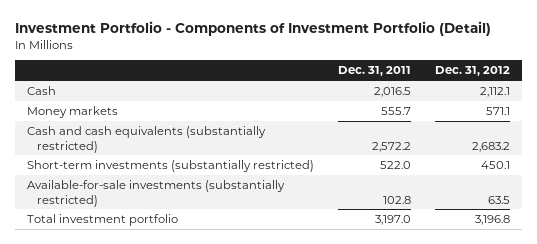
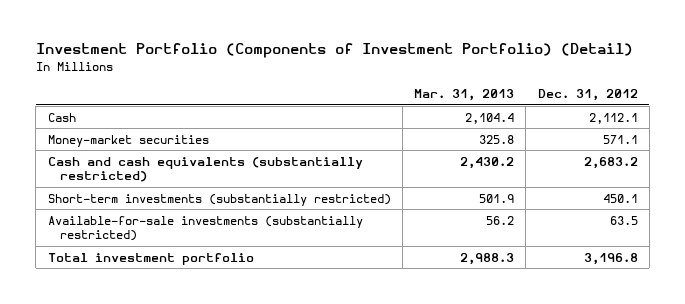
- Investment Portfolio - Components of Investment Portfolio (Detail)
+ Investment Portfolio (Components of Investment Portfolio) (Detail)
- | Dec. 31, 2011 | Dec. 31, 2012
+ | Mar. 31, 2013 | Dec. 31, 2012
- Money markets | 555.7 | 571.1
+ Money-market securities | 325.8 | 571.1

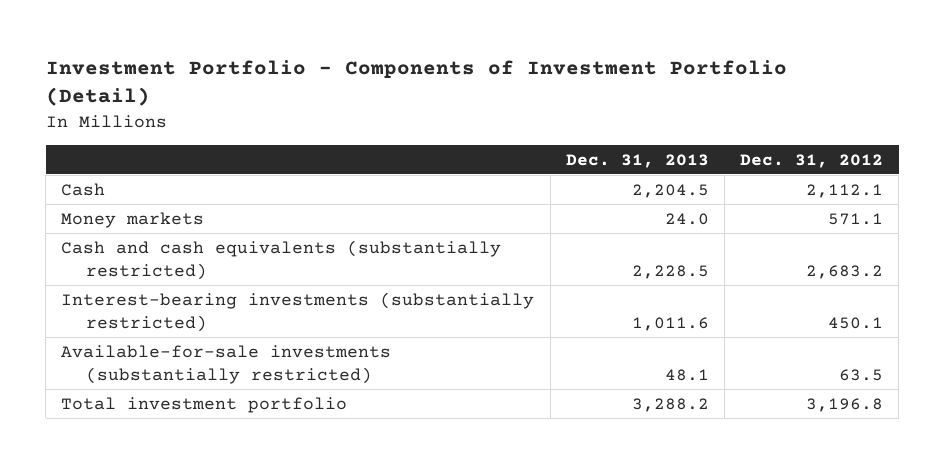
- Investment Portfolio (Components of Investment Portfolio) (Detail)
+ Investment Portfolio - Components of Investment Portfolio (Detail)
- | Mar. 31, 2013 | Dec. 31, 2012
+ | Dec. 31, 2013 | Dec. 31, 2012
- Money-market securities | 325.8 | 571.1
+ Money markets | 24.0 | 571.1
- Short-term investments (substantially restricted) | 501.9 | 450.1
+ Interest-bearing investments (substantially restricted) | 1,011.6 | 450.1

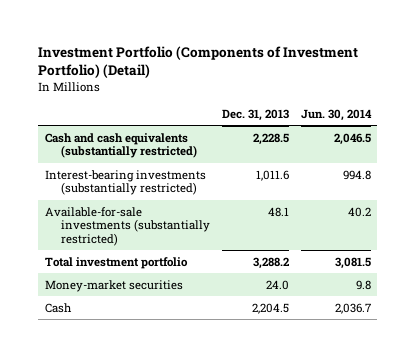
- Investment Portfolio - Components of Investment Portfolio (Detail)
+ Investment Portfolio (Components of Investment Portfolio) (Detail)
- | Dec. 31, 2013 | Dec. 31, 2012
+ | Dec. 31, 2013 | Jun. 30, 2014
- Money markets | 24.0 | 571.1
+ Money-market securities | 24.0 | 9.8
moved down: Cash | 2,204.5 | 2,036.7

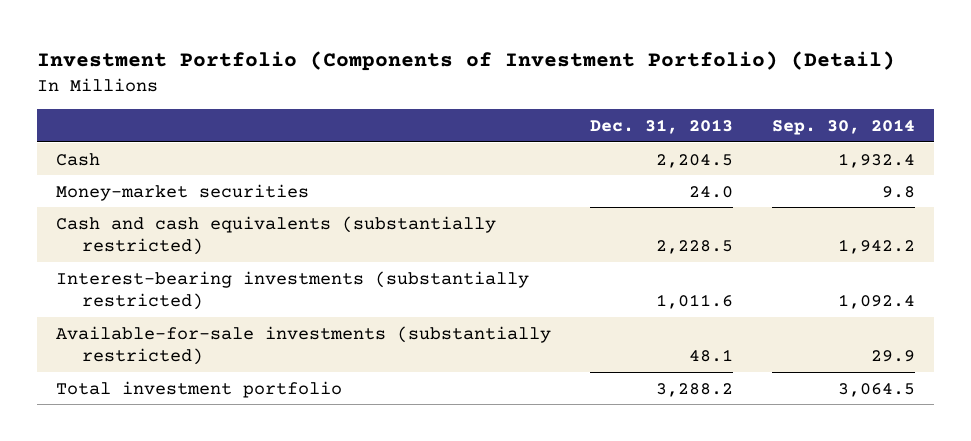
- | Dec. 31, 2013 | Jun. 30, 2014
+ | Dec. 31, 2013 | Sep. 30, 2014
moved up: Cash | 2,204.5 | 1,932.4
moved up: Money-market securities | 24.0 | 9.8

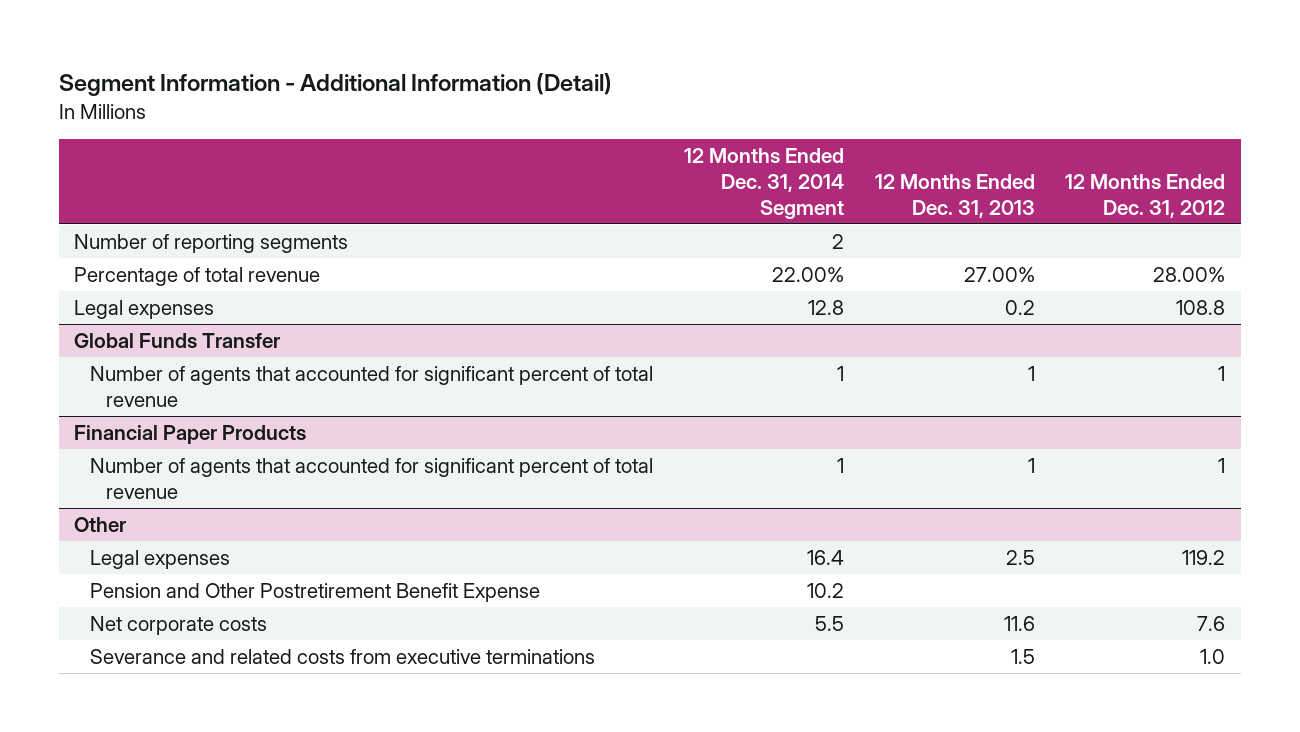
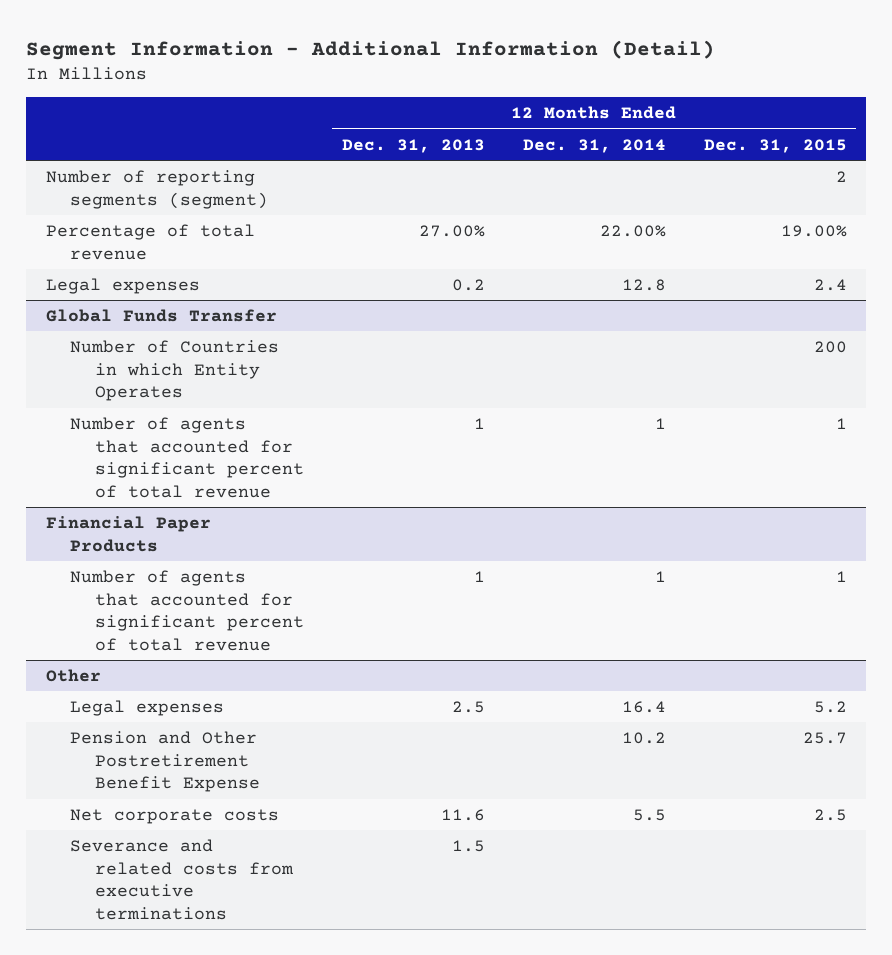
- | 12 Months Ended Dec. 31, 2014 Segment | 12 Months Ended Dec. 31, 2013 | 12 Months Ended Dec. 31, 2012
+ | 12 Months Ended Dec. 31, 2013 | 12 Months Ended Dec. 31, 2014 | 12 Months Ended Dec. 31, 2015
- Number of reporting segments | 2 | |
+ Number of reporting segments (segment) | | | 2
@ Global Funds Transfer
+ Number of Countries in which Entity Operates | | | 200

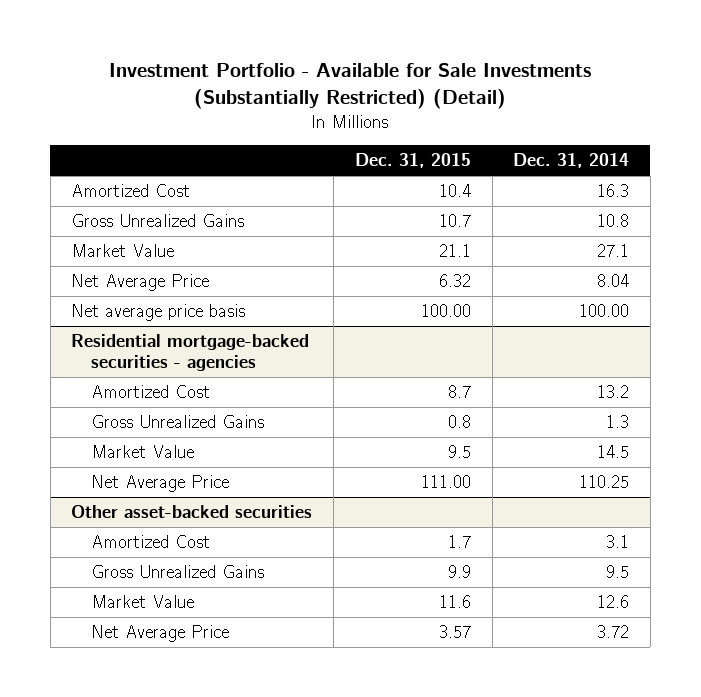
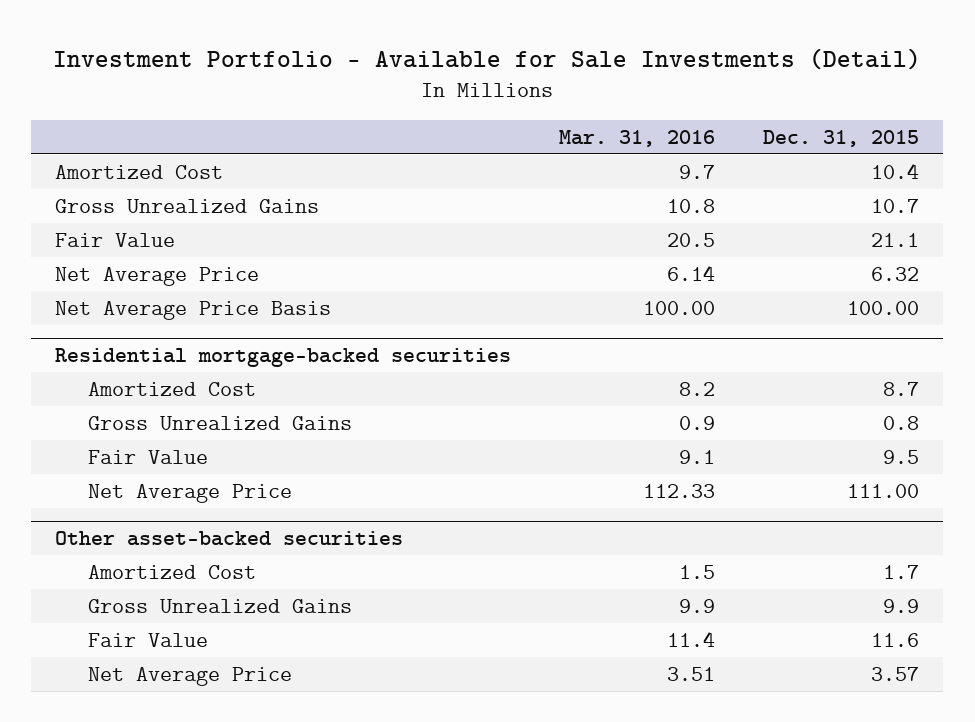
- Investment Portfolio - Available for Sale Investments (Substantially Restricted) (Detail)
+ Investment Portfolio - Available for Sale Investments (Detail)
- | Dec. 31, 2015 | Dec. 31, 2014
+ | Mar. 31, 2016 | Dec. 31, 2015
- Market Value | 21.1 | 27.1
+ Fair Value | 20.5 | 21.1
- Net average price basis | 100.00 | 100.00
- Residential mortgage-backed securities - agencies
+ Net Average Price Basis | 100.00 | 100.00
+ Residential mortgage-backed securities
- Market Value | 9.5 | 14.5
+ Fair Value | 9.1 | 9.5
@ Other asset-backed securities
- Market Value | 11.6 | 12.6
+ Fair Value | 11.4 | 11.6

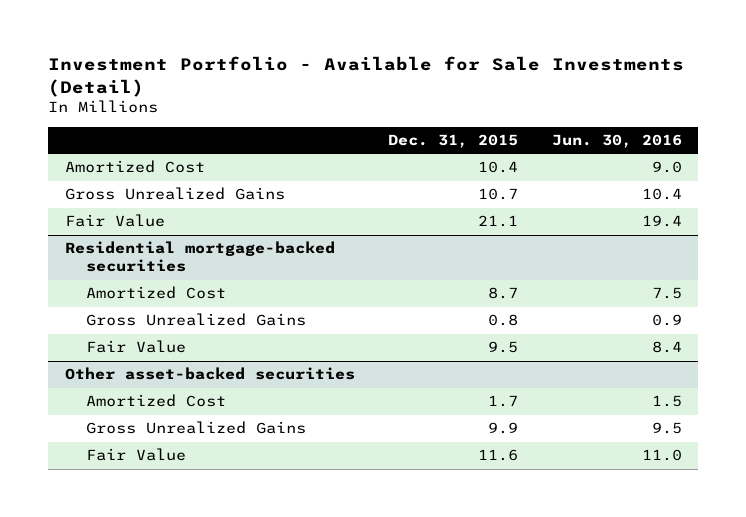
- | Mar. 31, 2016 | Dec. 31, 2015
+ | Dec. 31, 2015 | Jun. 30, 2016
- Net Average Price | 6.14 | 6.32
- Net Average Price Basis | 100.00 | 100.00
@ Residential mortgage-backed securities
- Net Average Price | 112.33 | 111.00
@ Other asset-backed securities
- Net Average Price | 3.51 | 3.57

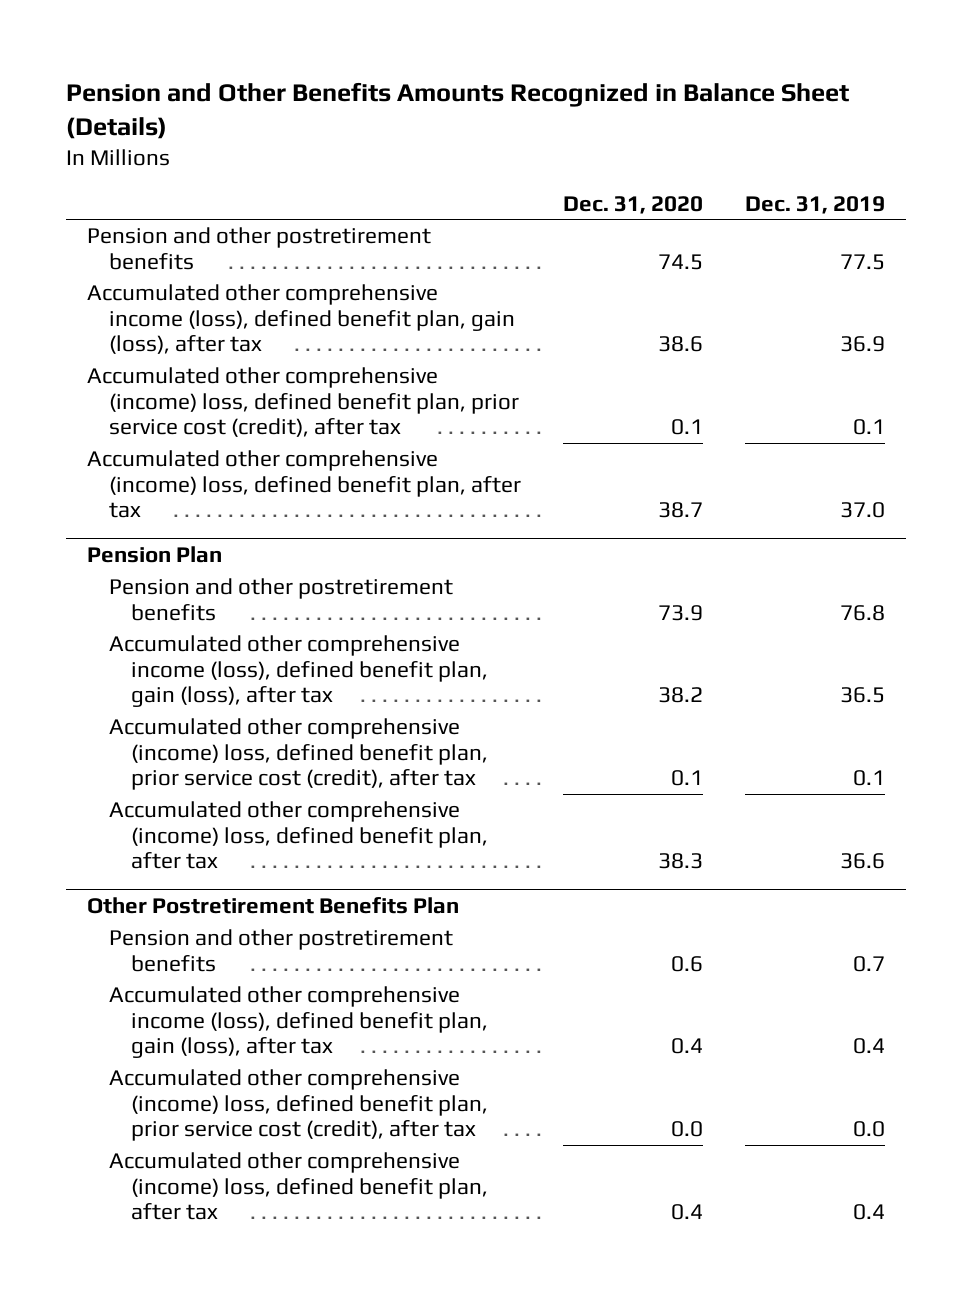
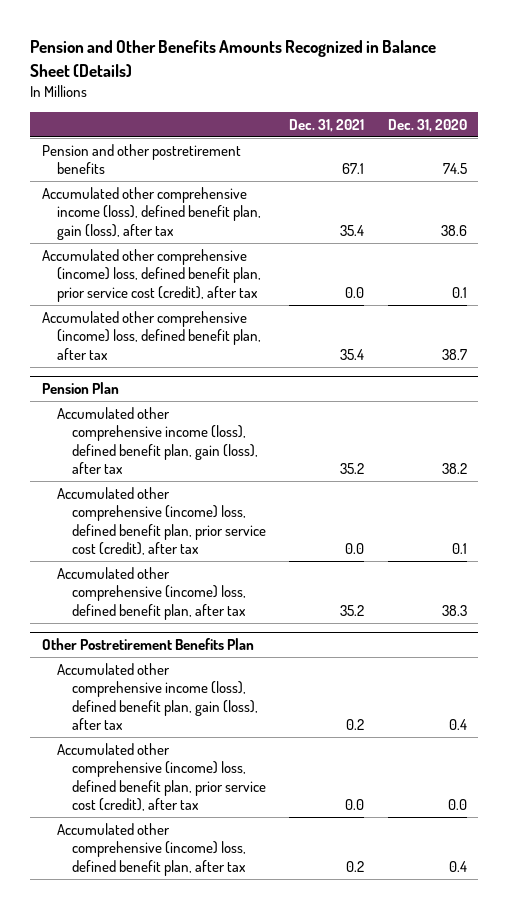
- | Dec. 31, 2020 | Dec. 31, 2019
+ | Dec. 31, 2021 | Dec. 31, 2020
@ Pension Plan
- Pension and other postretirement benefits | 73.9 | 76.8
@ Other Postretirement Benefits Plan
- Pension and other postretirement benefits | 0.6 | 0.7

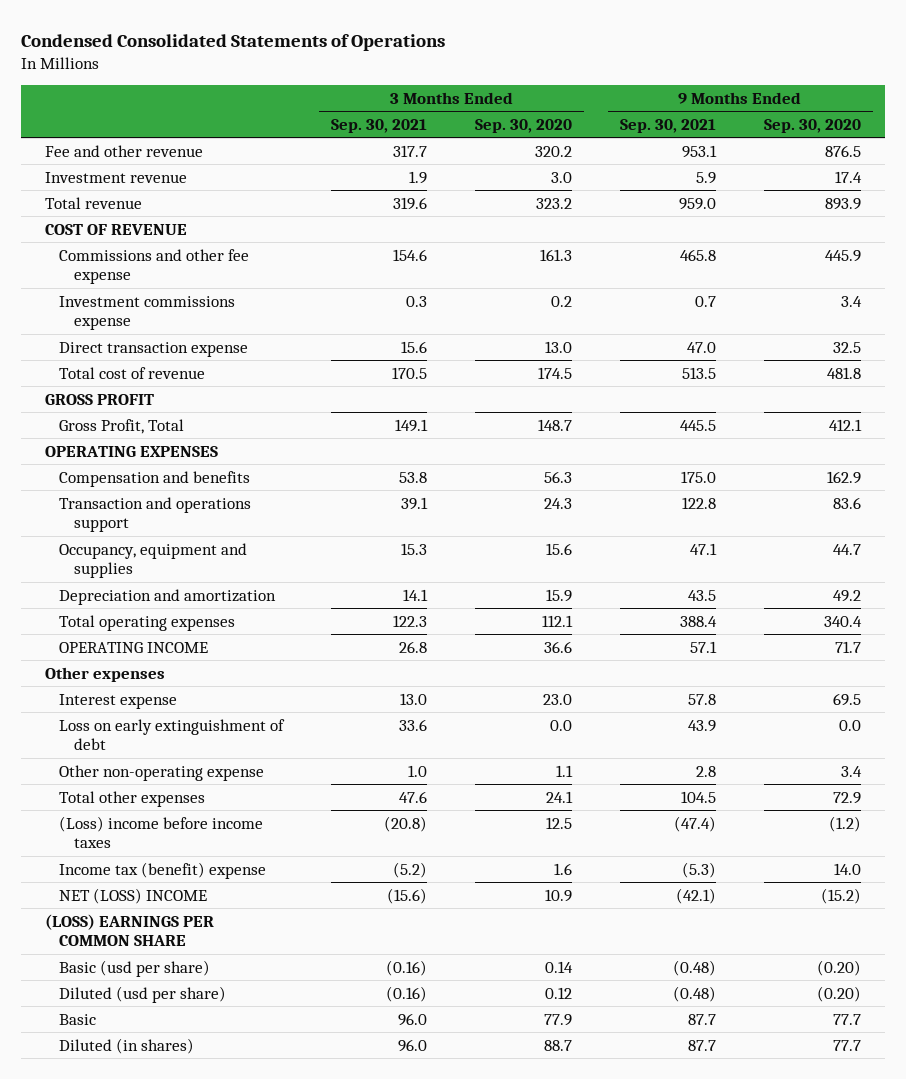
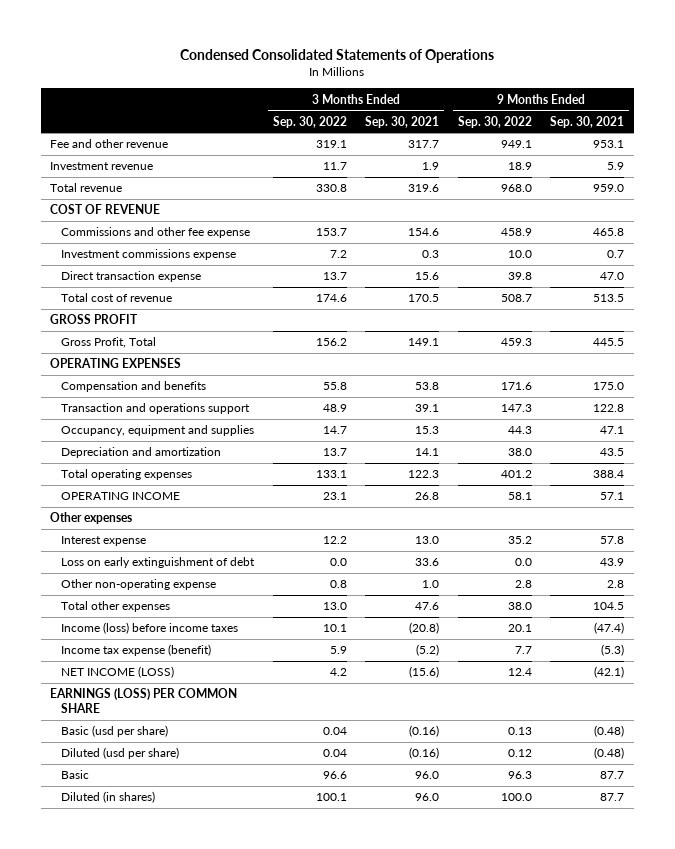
- | 3 Months Ended Sep. 30, 2021 | 3 Months Ended Sep. 30, 2020 | 9 Months Ended Sep. 30, 2021 | 9 Months Ended Sep. 30, 2020
+ | 3 Months Ended Sep. 30, 2022 | 3 Months Ended Sep. 30, 2021 | 9 Months Ended Sep. 30, 2022 | 9 Months Ended Sep. 30, 2021
- (Loss) income before income taxes | (20.8) | 12.5 | (47.4) | (1.2)
- Income tax (benefit) expense | (5.2) | 1.6 | (5.3) | 14.0
- NET (LOSS) INCOME | (15.6) | 10.9 | (42.1) | (15.2)
- (LOSS) EARNINGS PER COMMON SHARE
+ Income (loss) before income taxes | 10.1 | (20.8) | 20.1 | (47.4)
+ Income tax expense (benefit) | 5.9 | (5.2) | 7.7 | (5.3)
+ NET INCOME (LOSS) | 4.2 | (15.6) | 12.4 | (42.1)
+ EARNINGS (LOSS) PER COMMON SHARE

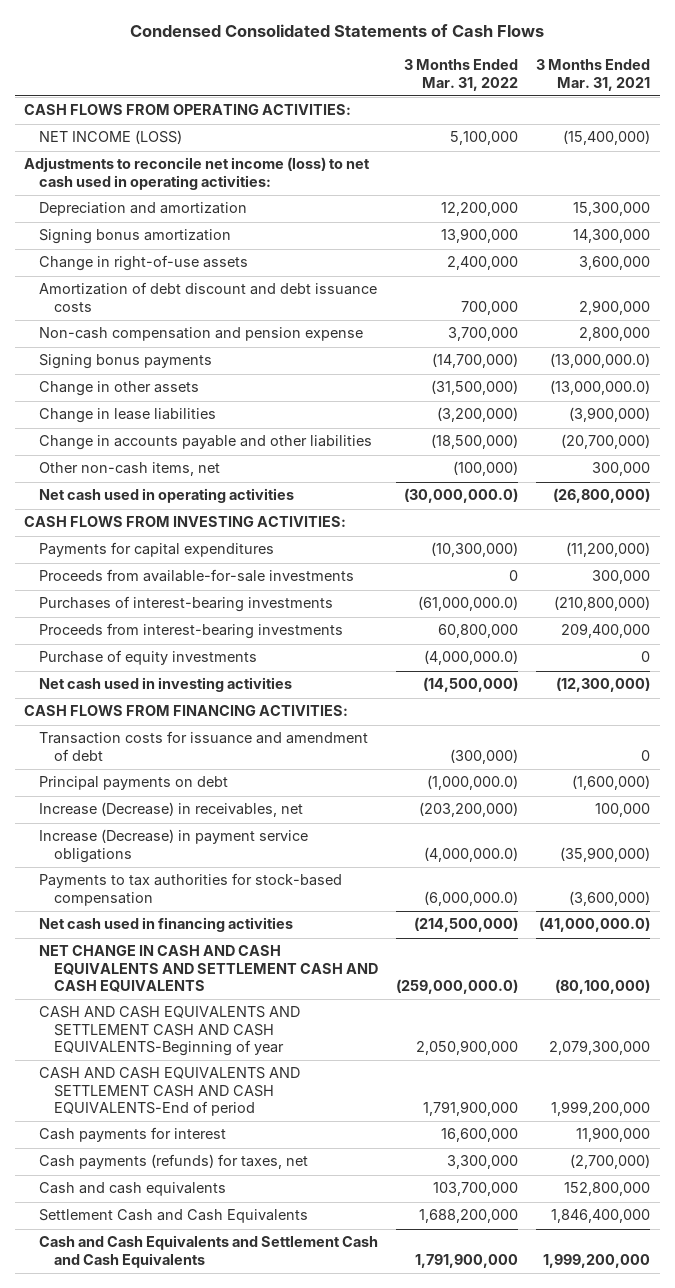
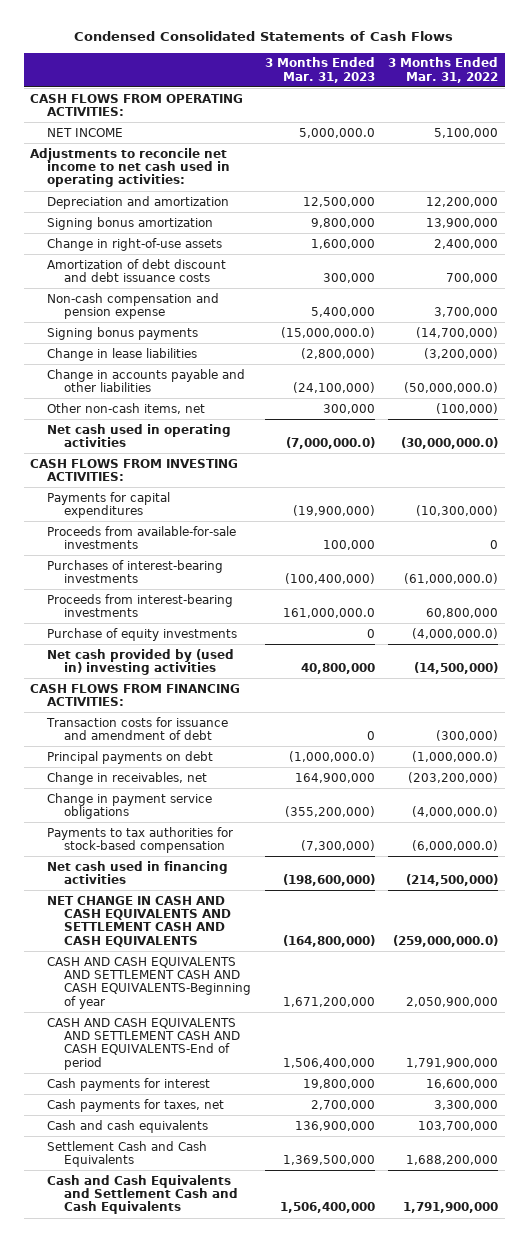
- | 3 Months Ended Mar. 31, 2022 | 3 Months Ended Mar. 31, 2021
+ | 3 Months Ended Mar. 31, 2023 | 3 Months Ended Mar. 31, 2022
- NET INCOME (LOSS) | 5,100,000 | (15,400,000)
- Adjustments to reconcile net income (loss) to net cash used in operating activities:
+ NET INCOME | 5,000,000.0 | 5,100,000
+ Adjustments to reconcile net income to net cash used in operating activities:
- Change in other assets | (31,500,000) | (13,000,000.0)
- Change in accounts payable and other liabilities | (18,500,000) | (20,700,000)
+ Change in accounts payable and other liabilities | (24,100,000) | (50,000,000.0)
- Net cash used in investing activities | (14,500,000) | (12,300,000)
+ Net cash provided by (used in) investing activities | 40,800,000 | (14,500,000)
- Increase (Decrease) in receivables, net | (203,200,000) | 100,000
- Increase (Decrease) in payment service obligations | (4,000,000.0) | (35,900,000)
+ Change in receivables, net | 164,900,000 | (203,200,000)
+ Change in payment service obligations | (355,200,000) | (4,000,000.0)
- Cash payments (refunds) for taxes, net | 3,300,000 | (2,700,000)
+ Cash payments for taxes, net | 2,700,000 | 3,300,000

